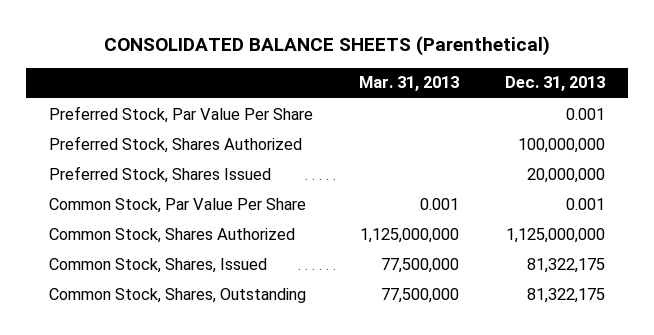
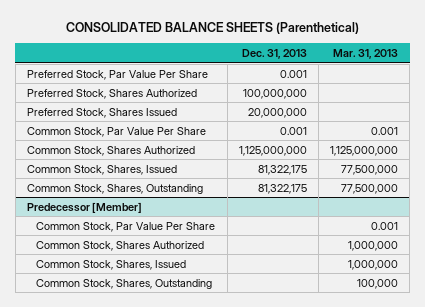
- | Mar. 31, 2013 | Dec. 31, 2013
+ | Dec. 31, 2013 | Mar. 31, 2013
+ Predecessor [Member]
+ Common Stock, Par Value Per Share | | 0.001
+ Common Stock, Shares Authorized | | 1,000,000
+ Common Stock, Shares, Issued | | 1,000,000
+ Common Stock, Shares, Outstanding | | 100,000

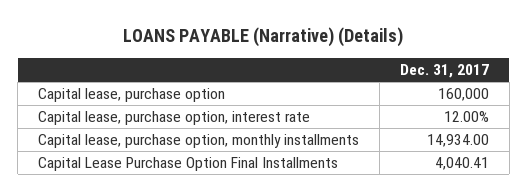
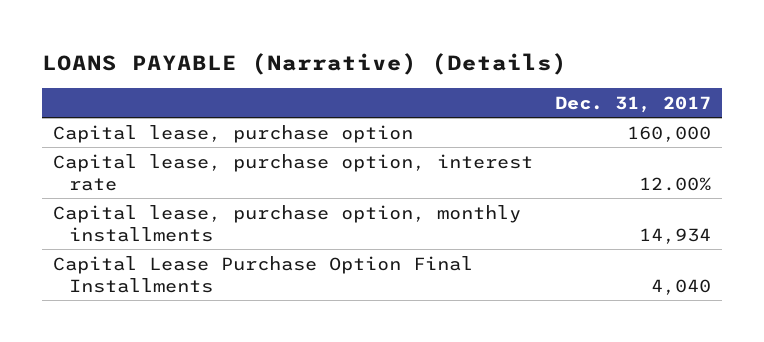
- Capital lease, purchase option, monthly installments | 14,934.00
- Capital Lease Purchase Option Final Installments | 4,040.41
+ Capital lease, purchase option, monthly installments | 14,934
+ Capital Lease Purchase Option Final Installments | 4,040

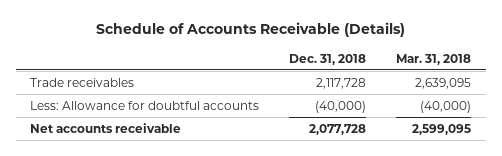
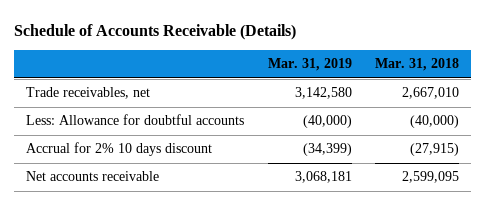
- | Dec. 31, 2018 | Mar. 31, 2018
+ | Mar. 31, 2019 | Mar. 31, 2018
- Trade receivables | 2,117,728 | 2,639,095
+ Trade receivables, net | 3,142,580 | 2,667,010
+ Accrual for 2% 10 days discount | (34,399) | (27,915)

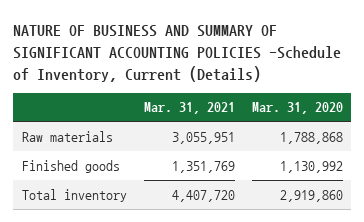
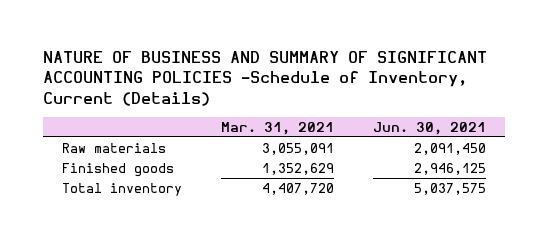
- | Mar. 31, 2021 | Mar. 31, 2020
+ | Mar. 31, 2021 | Jun. 30, 2021
- Raw materials | 3,055,951 | 1,788,868
- Finished goods | 1,351,769 | 1,130,992
+ Raw materials | 3,055,091 | 2,091,450
+ Finished goods | 1,352,629 | 2,946,125

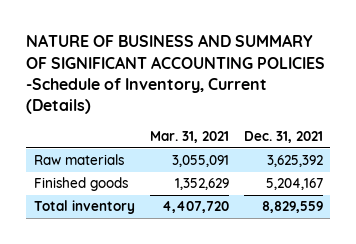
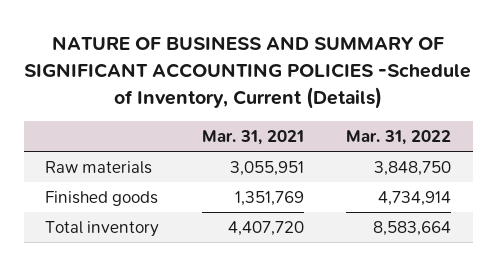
- | Mar. 31, 2021 | Dec. 31, 2021
+ | Mar. 31, 2021 | Mar. 31, 2022
- Raw materials | 3,055,091 | 3,625,392
- Finished goods | 1,352,629 | 5,204,167
+ Raw materials | 3,055,951 | 3,848,750
+ Finished goods | 1,351,769 | 4,734,914

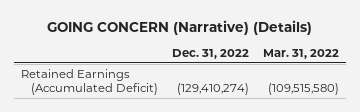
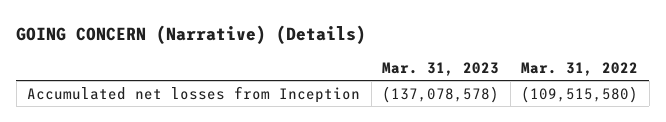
- | Dec. 31, 2022 | Mar. 31, 2022
+ | Mar. 31, 2023 | Mar. 31, 2022
- Retained Earnings (Accumulated Deficit) | (129,410,274) | (109,515,580)
+ Accumulated net losses from Inception | (137,078,578) | (109,515,580)

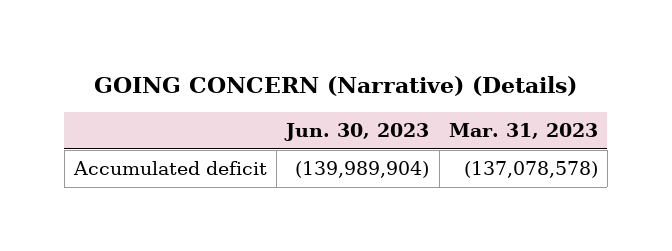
- | Mar. 31, 2023 | Mar. 31, 2022
+ | Jun. 30, 2023 | Mar. 31, 2023
- Accumulated net losses from Inception | (137,078,578) | (109,515,580)
+ Accumulated deficit | (139,989,904) | (137,078,578)

